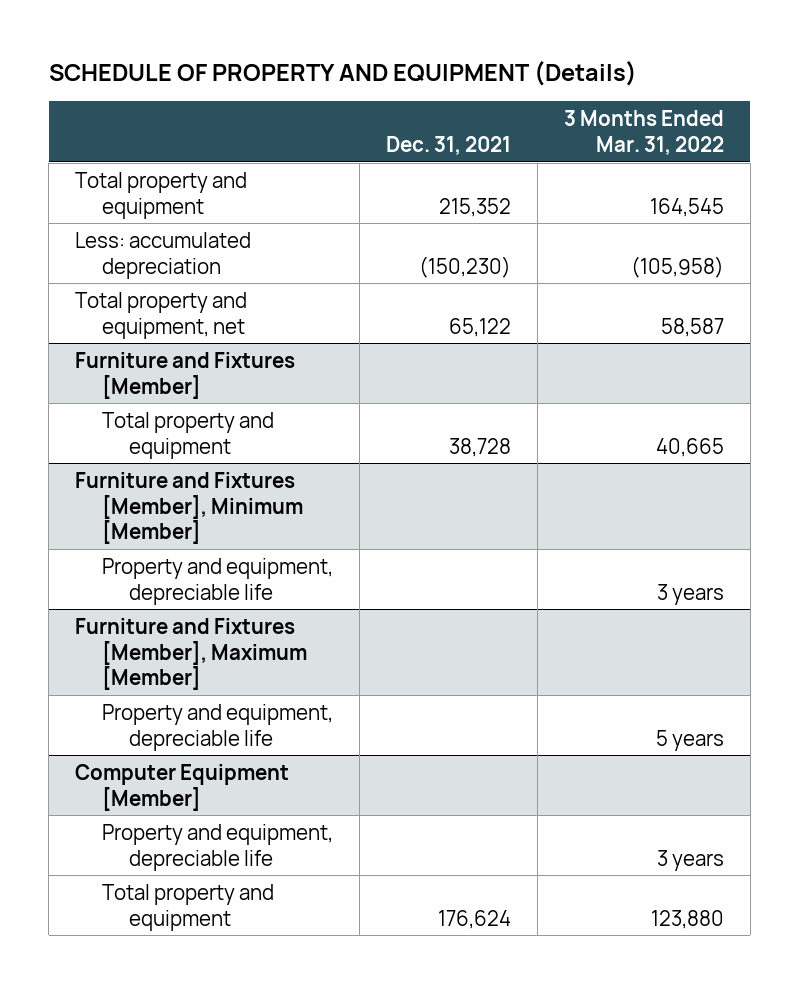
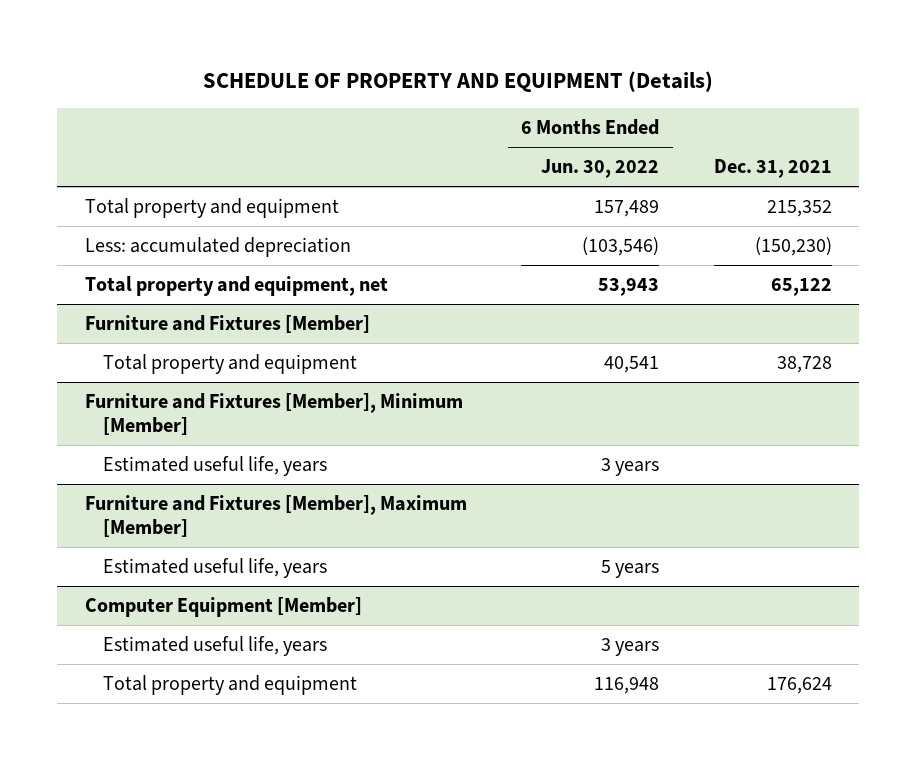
- | Dec. 31, 2021 | 3 Months Ended Mar. 31, 2022
+ | 6 Months Ended Jun. 30, 2022 | Dec. 31, 2021
@ Furniture and Fixtures [Member], Minimum [Member]
- Property and equipment, depreciable life | | 3 years
+ Estimated useful life, years | 3 years |
@ Furniture and Fixtures [Member], Maximum [Member]
- Property and equipment, depreciable life | | 5 years
+ Estimated useful life, years | 5 years |
@ Computer Equipment [Member]
- Property and equipment, depreciable life | | 3 years
+ Estimated useful life, years | 3 years |

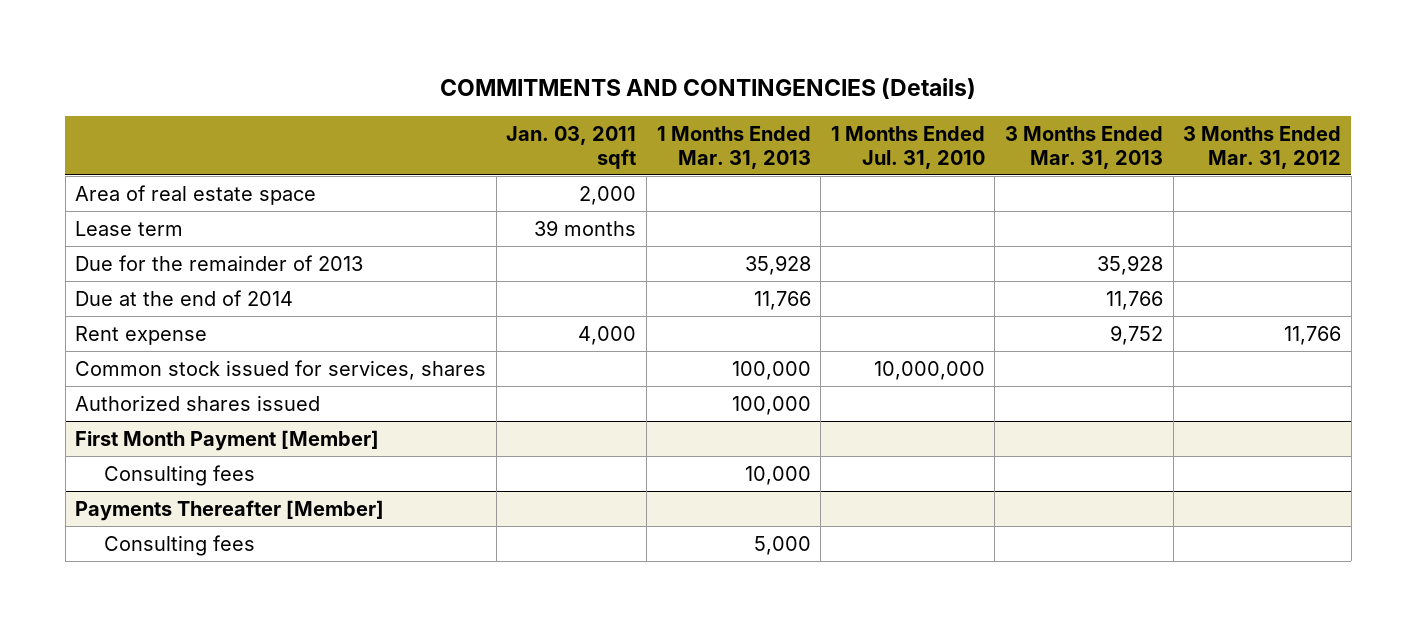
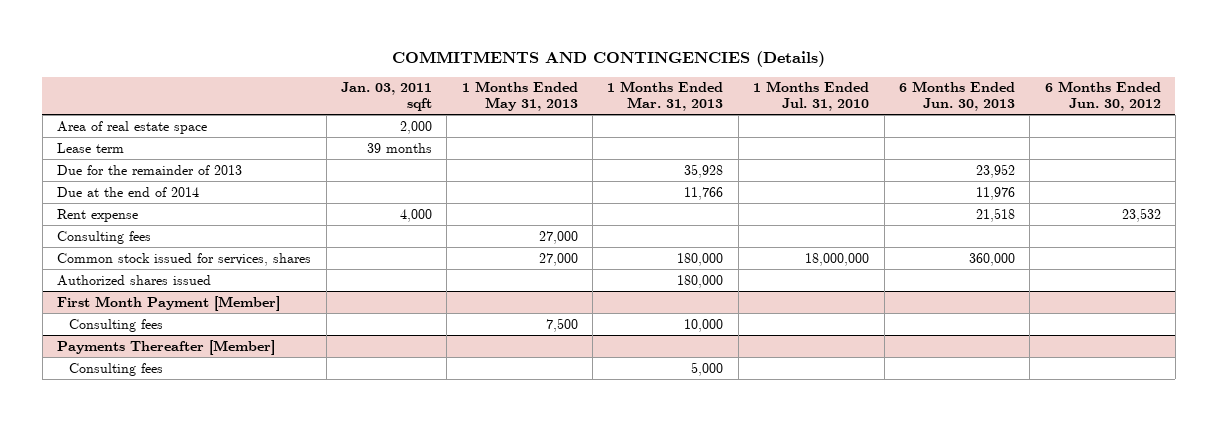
- | Jan. 03, 2011 sqft | 1 Months Ended Mar. 31, 2013 | 1 Months Ended Jul. 31, 2010 | 3 Months Ended Mar. 31, 2013 | 3 Months Ended Mar. 31, 2012
+ | Jan. 03, 2011 sqft | 1 Months Ended May 31, 2013 | 1 Months Ended Mar. 31, 2013 | 1 Months Ended Jul. 31, 2010 | 6 Months Ended Jun. 30, 2013 | 6 Months Ended Jun. 30, 2012
- Common stock issued for services, shares | | 100,000 | 10,000,000 | |
- Authorized shares issued | | 100,000 | | |
+ Consulting fees | | 27,000 | | | |
+ Common stock issued for services, shares | | 27,000 | 180,000 | 18,000,000 | 360,000 |
+ Authorized shares issued | | | 180,000 | | |

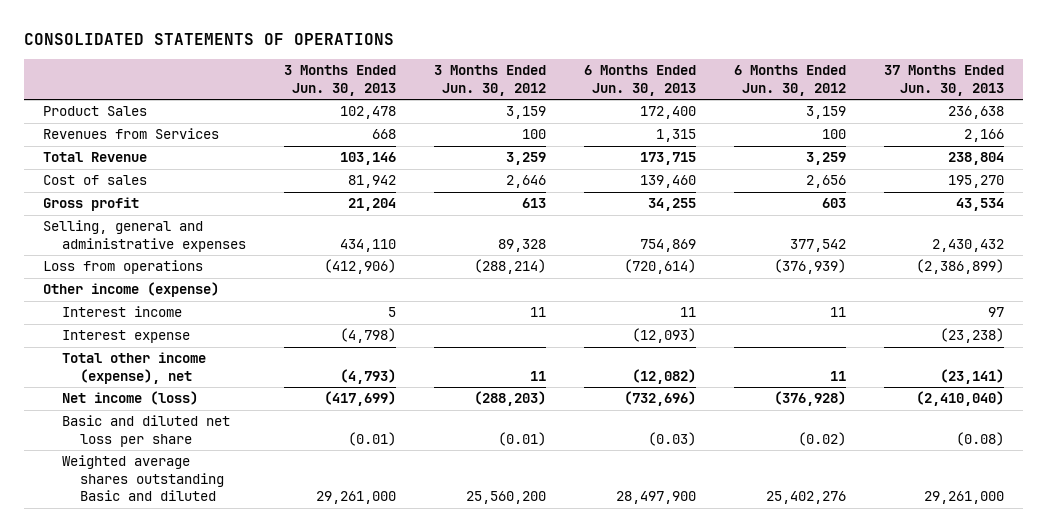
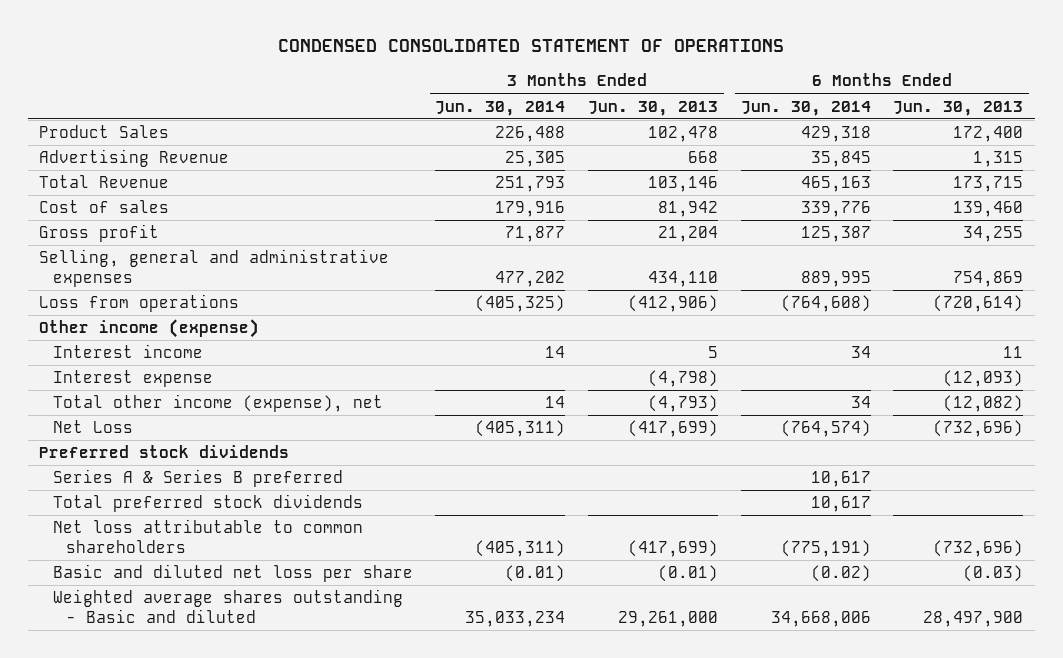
- CONSOLIDATED STATEMENTS OF OPERATIONS
+ CONDENSED CONSOLIDATED STATEMENT OF OPERATIONS
- | 3 Months Ended Jun. 30, 2013 | 3 Months Ended Jun. 30, 2012 | 6 Months Ended Jun. 30, 2013 | 6 Months Ended Jun. 30, 2012 | 37 Months Ended Jun. 30, 2013
+ | 3 Months Ended Jun. 30, 2014 | 3 Months Ended Jun. 30, 2013 | 6 Months Ended Jun. 30, 2014 | 6 Months Ended Jun. 30, 2013
- Revenues from Services | 668 | 100 | 1,315 | 100 | 2,166
+ Advertising Revenue | 25,305 | 668 | 35,845 | 1,315
- Net income (loss) | (417,699) | (288,203) | (732,696) | (376,928) | (2,410,040)
+ Net Loss | (405,311) | (417,699) | (764,574) | (732,696)
+ Preferred stock dividends
+ Series A & Series B preferred | | | 10,617 |
+ Total preferred stock dividends | | | 10,617 |
+ Net loss attributable to common shareholders | (405,311) | (417,699) | (775,191) | (732,696)
- Weighted average shares outstanding Basic and diluted | 29,261,000 | 25,560,200 | 28,497,900 | 25,402,276 | 29,261,000
+ Weighted average shares outstanding - Basic and diluted | 35,033,234 | 29,261,000 | 34,668,006 | 28,497,900

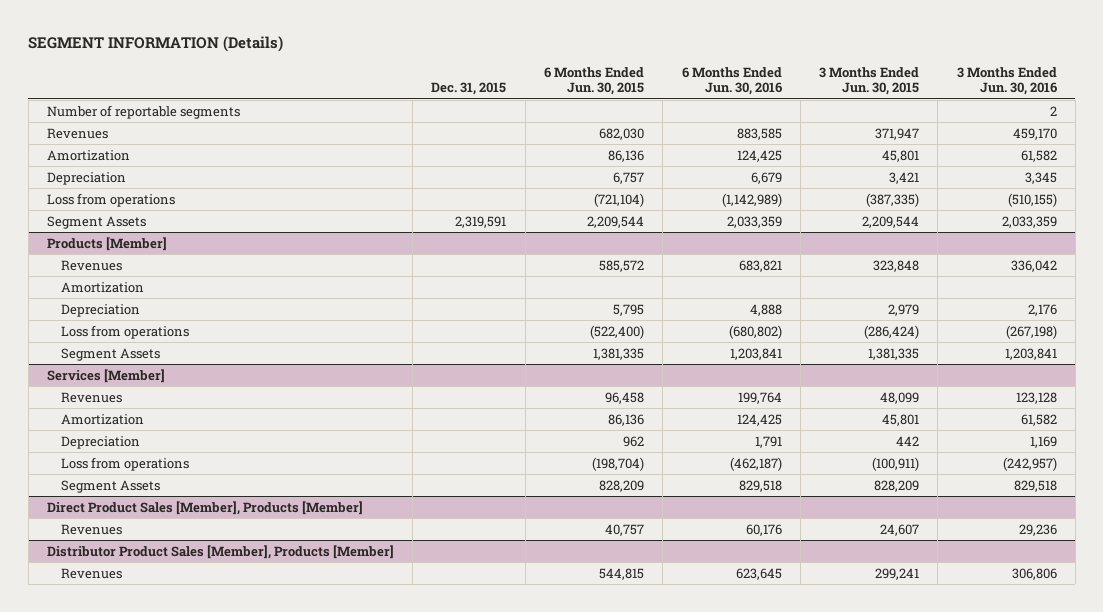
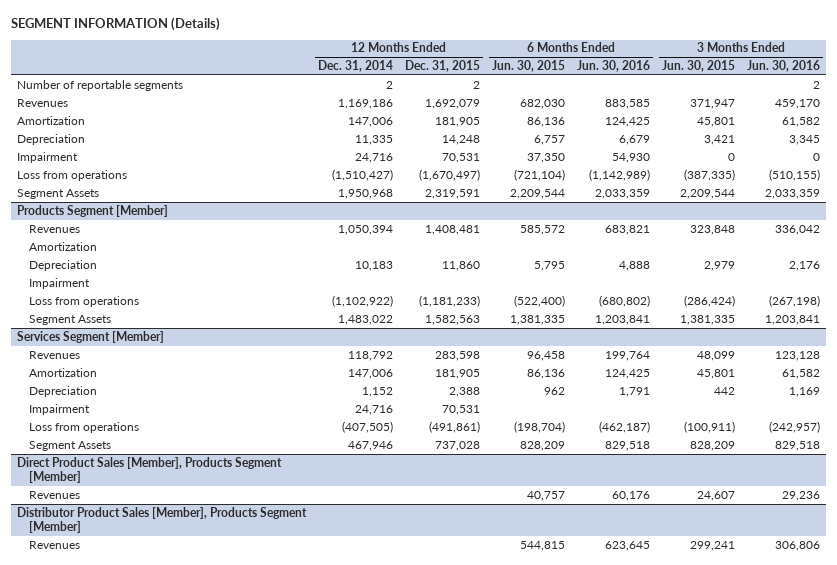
- | Dec. 31, 2015 | 6 Months Ended Jun. 30, 2015 | 6 Months Ended Jun. 30, 2016 | 3 Months Ended Jun. 30, 2015 | 3 Months Ended Jun. 30, 2016
+ | 12 Months Ended Dec. 31, 2014 | 12 Months Ended Dec. 31, 2015 | 6 Months Ended Jun. 30, 2015 | 6 Months Ended Jun. 30, 2016 | 3 Months Ended Jun. 30, 2015 | 3 Months Ended Jun. 30, 2016
+ Impairment | 24,716 | 70,531 | 37,350 | 54,930 | 0 | 0
- Products [Member]
+ Products Segment [Member]
+ Impairment
- Services [Member]
+ Services Segment [Member]
+ Impairment | 24,716 | 70,531 | | | |
- Direct Product Sales [Member], Products [Member]
+ Direct Product Sales [Member], Products Segment [Member]
- Distributor Product Sales [Member], Products [Member]
+ Distributor Product Sales [Member], Products Segment [Member]

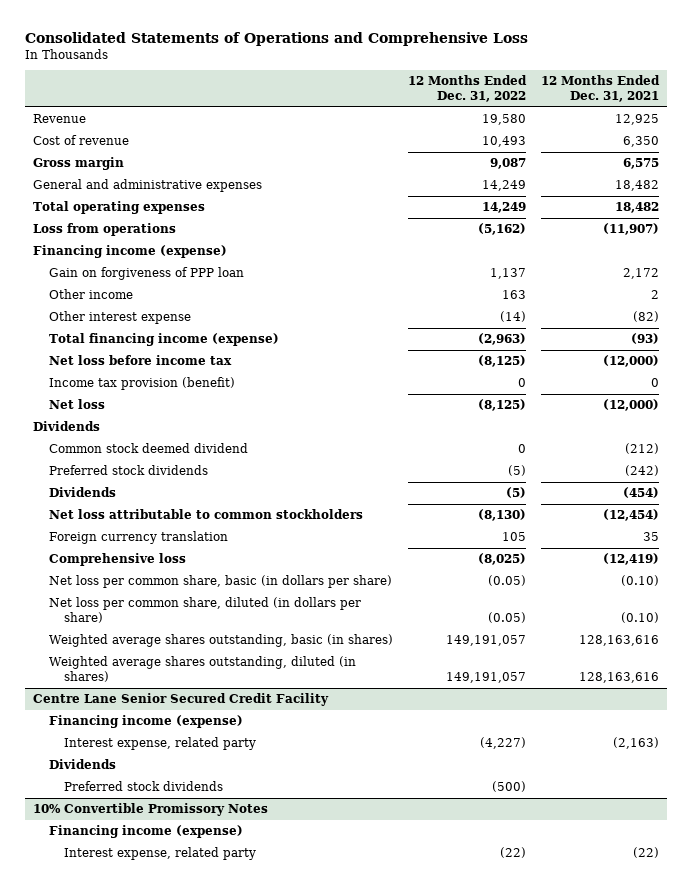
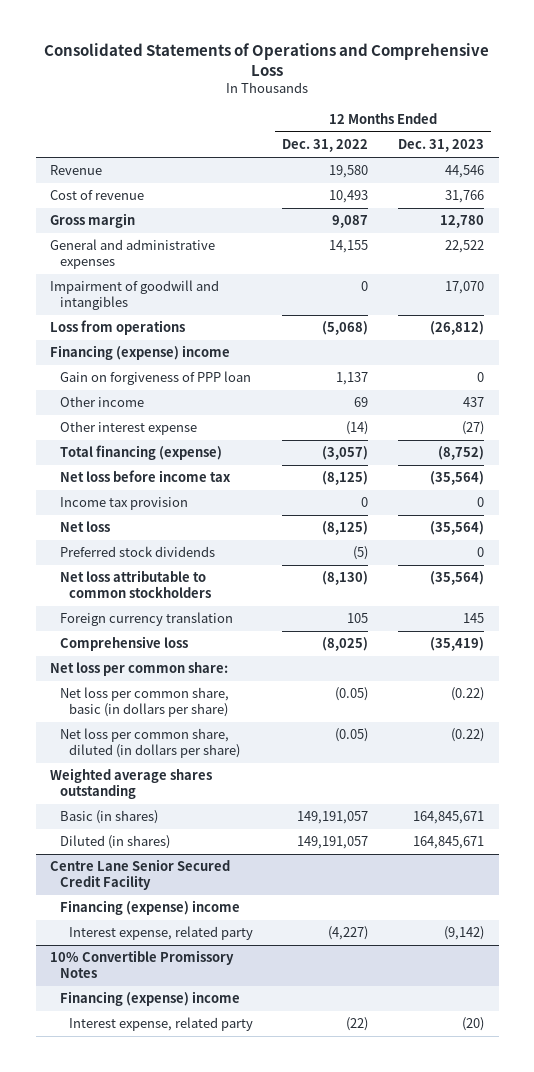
- | 12 Months Ended Dec. 31, 2022 | 12 Months Ended Dec. 31, 2021
+ | 12 Months Ended Dec. 31, 2022 | 12 Months Ended Dec. 31, 2023
- General and administrative expenses | 14,249 | 18,482
- Total operating expenses | 14,249 | 18,482
- Loss from operations | (5,162) | (11,907)
- Financing income (expense)
+ General and administrative expenses | 14,155 | 22,522
+ Impairment of goodwill and intangibles | 0 | 17,070
+ Loss from operations | (5,068) | (26,812)
+ Financing (expense) income
- Other income | 163 | 2
+ Other income | 69 | 437
- Total financing income (expense) | (2,963) | (93)
+ Total financing (expense) | (3,057) | (8,752)
- Income tax provision (benefit) | 0 | 0
+ Income tax provision | 0 | 0
- Dividends
- Common stock deemed dividend | 0 | (212)
- Dividends | (5) | (454)
+ Net loss per common share:
- Weighted average shares outstanding, basic (in shares) | 149,191,057 | 128,163,616
- Weighted average shares outstanding, diluted (in shares) | 149,191,057 | 128,163,616
+ Weighted average shares outstanding
+ Basic (in shares) | 149,191,057 | 164,845,671
+ Diluted (in shares) | 149,191,057 | 164,845,671
@ Centre Lane Senior Secured Credit Facility
- Financing income (expense)
+ Financing (expense) income
- Dividends
- Preferred stock dividends | (500) |
@ 10% Convertible Promissory Notes
- Financing income (expense)
+ Financing (expense) income

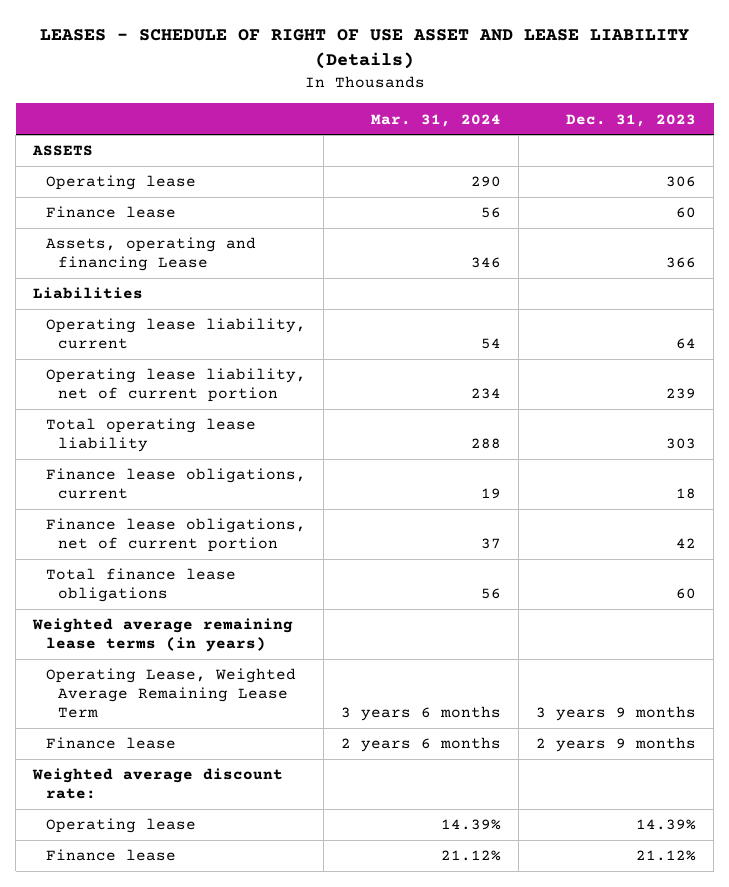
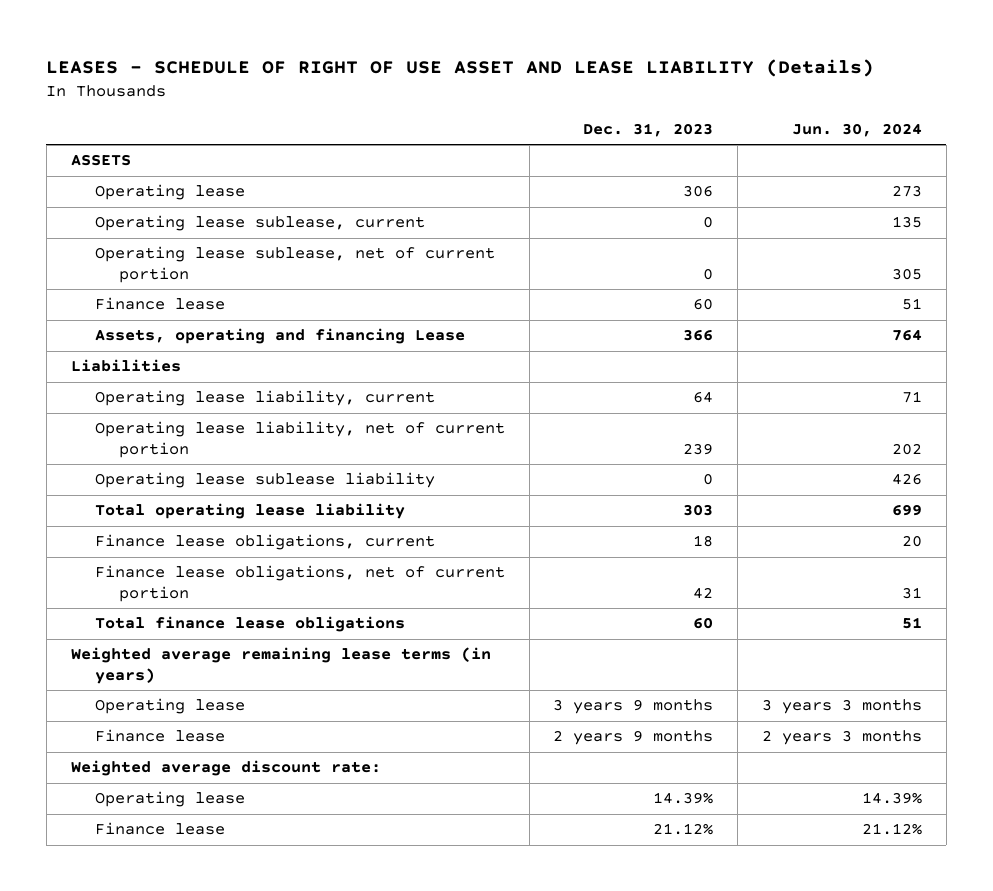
- | Mar. 31, 2024 | Dec. 31, 2023
+ | Dec. 31, 2023 | Jun. 30, 2024
+ Operating lease sublease, current | 0 | 135
+ Operating lease sublease, net of current portion | 0 | 305
+ Operating lease sublease liability | 0 | 426
- Operating Lease, Weighted Average Remaining Lease Term | 3 years 6 months | 3 years 9 months
+ Operating lease | 3 years 9 months | 3 years 3 months

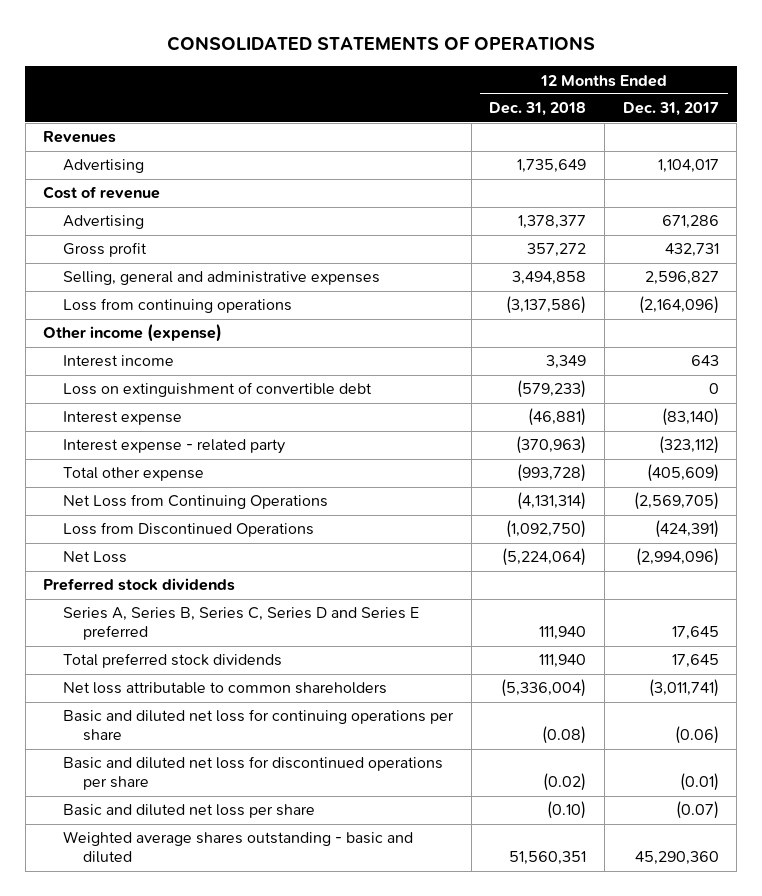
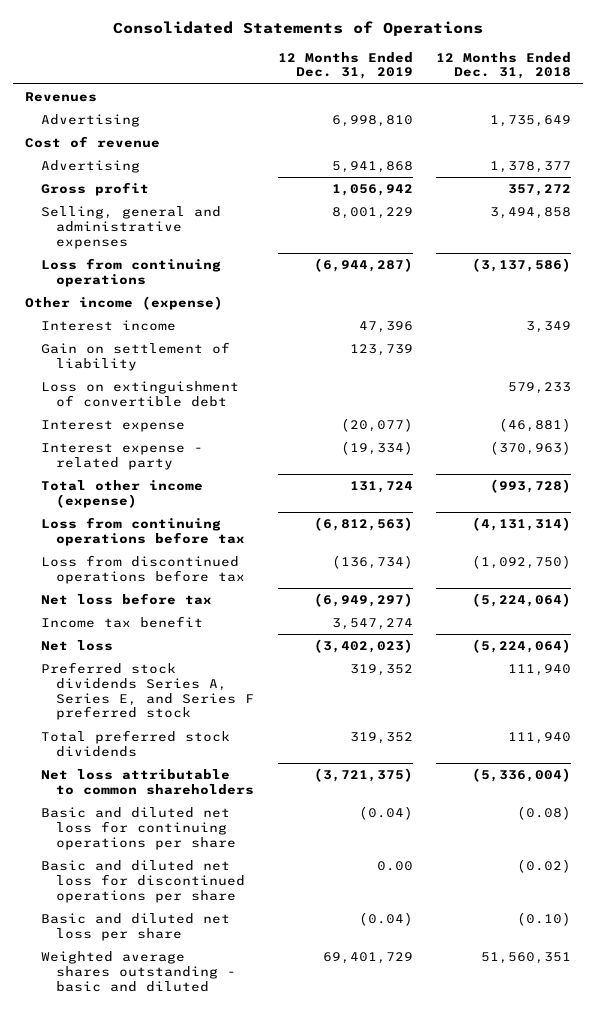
- CONSOLIDATED STATEMENTS OF OPERATIONS
+ Consolidated Statements of Operations
- | 12 Months Ended Dec. 31, 2018 | 12 Months Ended Dec. 31, 2017
+ | 12 Months Ended Dec. 31, 2019 | 12 Months Ended Dec. 31, 2018
- Loss on extinguishment of convertible debt | (579,233) | 0
+ Gain on settlement of liability | 123,739 |
+ Loss on extinguishment of convertible debt | | 579,233
- Total other expense | (993,728) | (405,609)
- Net Loss from Continuing Operations | (4,131,314) | (2,569,705)
- Loss from Discontinued Operations | (1,092,750) | (424,391)
- Net Loss | (5,224,064) | (2,994,096)
- Preferred stock dividends
- Series A, Series B, Series C, Series D and Series E preferred | 111,940 | 17,645
+ Total other income (expense) | 131,724 | (993,728)
+ Loss from continuing operations before tax | (6,812,563) | (4,131,314)
+ Loss from discontinued operations before tax | (136,734) | (1,092,750)
+ Net loss before tax | (6,949,297) | (5,224,064)
+ Income tax benefit | 3,547,274 |
+ Net loss | (3,402,023) | (5,224,064)
+ Preferred stock dividends Series A, Series E, and Series F preferred stock | 319,352 | 111,940

